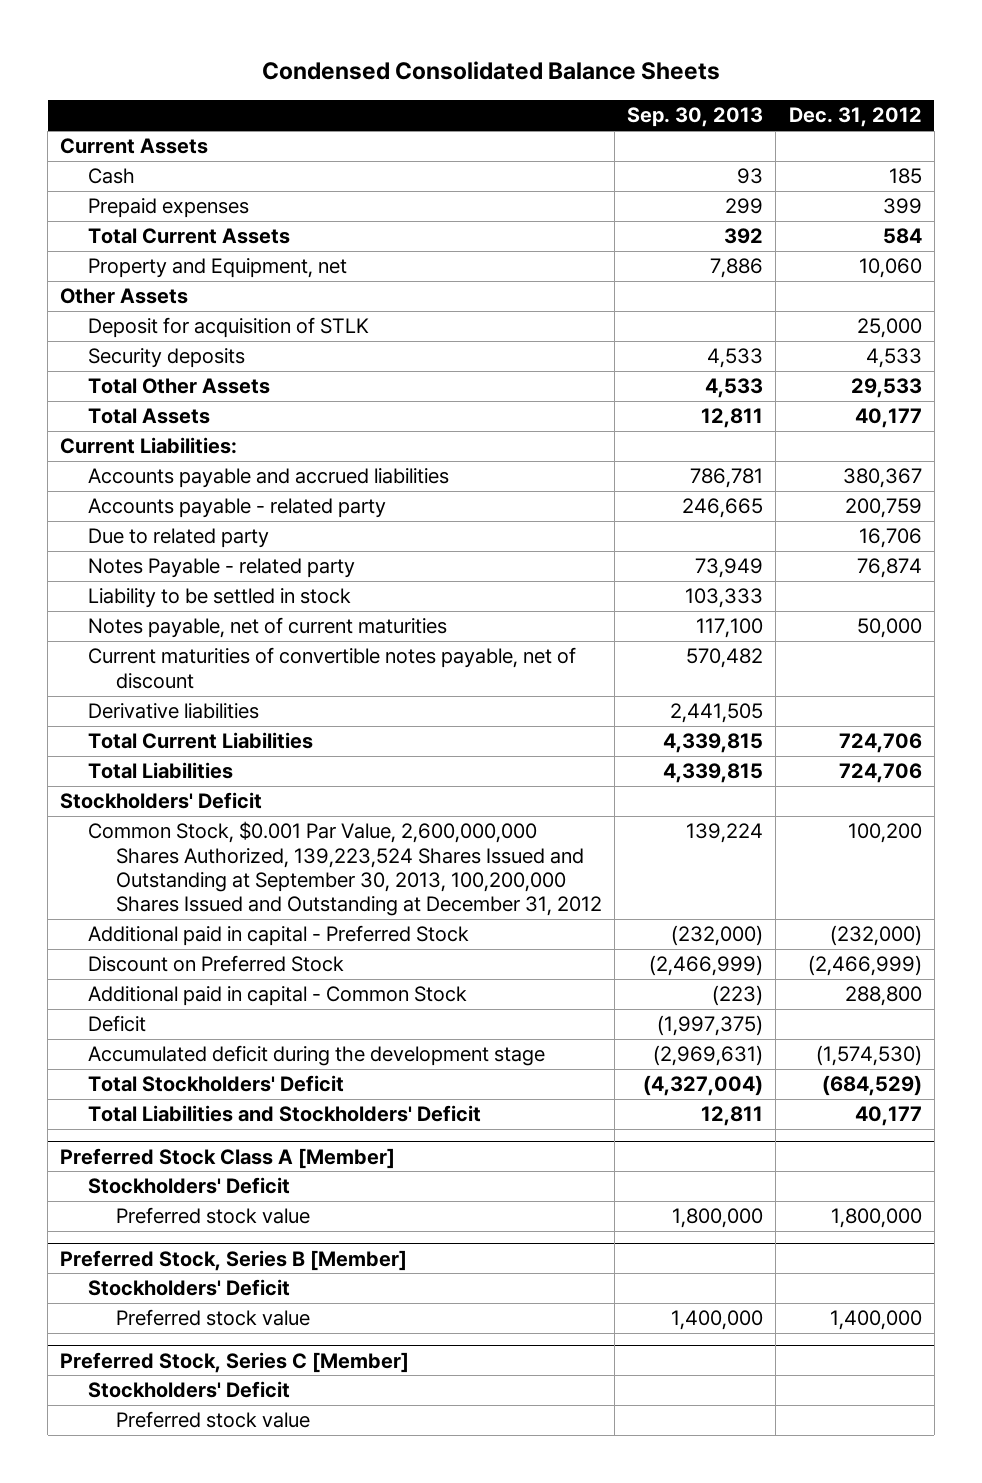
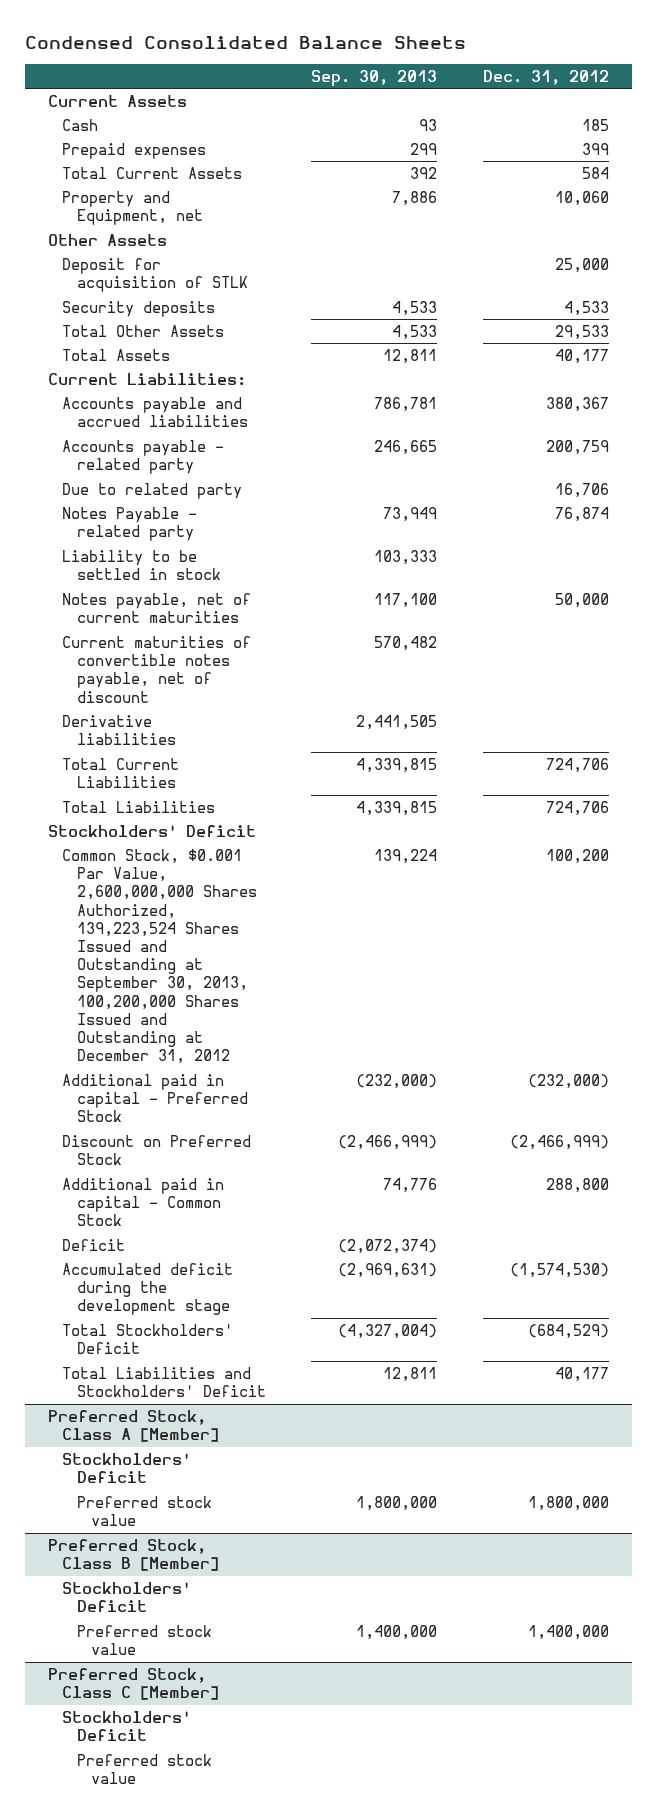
- Additional paid in capital - Common Stock | (223) | 288,800
- Deficit | (1,997,375) |
+ Additional paid in capital - Common Stock | 74,776 | 288,800
+ Deficit | (2,072,374) |
- Preferred Stock Class A [Member]
+ Preferred Stock, Class A [Member]
- Preferred Stock, Series B [Member]
+ Preferred Stock, Class B [Member]
- Preferred Stock, Series C [Member]
+ Preferred Stock, Class C [Member]

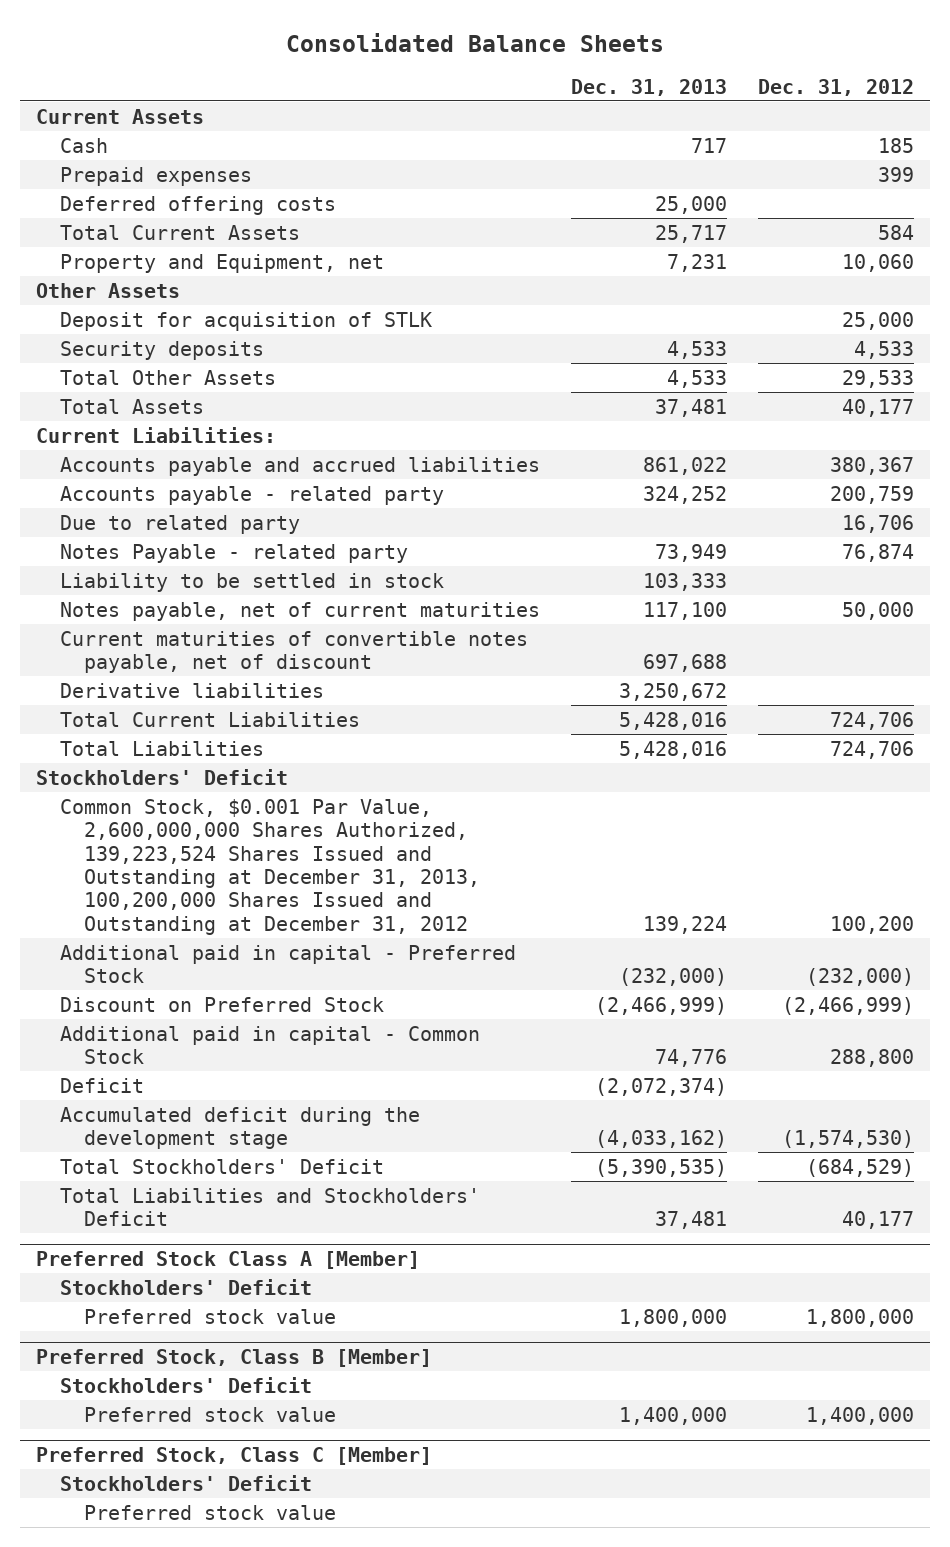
- Condensed Consolidated Balance Sheets
+ Consolidated Balance Sheets
- | Sep. 30, 2013 | Dec. 31, 2012
+ | Dec. 31, 2013 | Dec. 31, 2012
+ Deferred offering costs | 25,000 |
- Common Stock, $0.001 Par Value, 2,600,000,000 Shares Authorized, 139,223,524 Shares Issued and Outstanding at September 30, 2013, 100,200,000 Shares Issued and Outstanding at December 31, 2012 | 139,224 | 100,200
+ Common Stock, $0.001 Par Value, 2,600,000,000 Shares Authorized, 139,223,524 Shares Issued and Outstanding at December 31, 2013, 100,200,000 Shares Issued and Outstanding at December 31, 2012 | 139,224 | 100,200
- Preferred Stock, Class A [Member]
+ Preferred Stock Class A [Member]

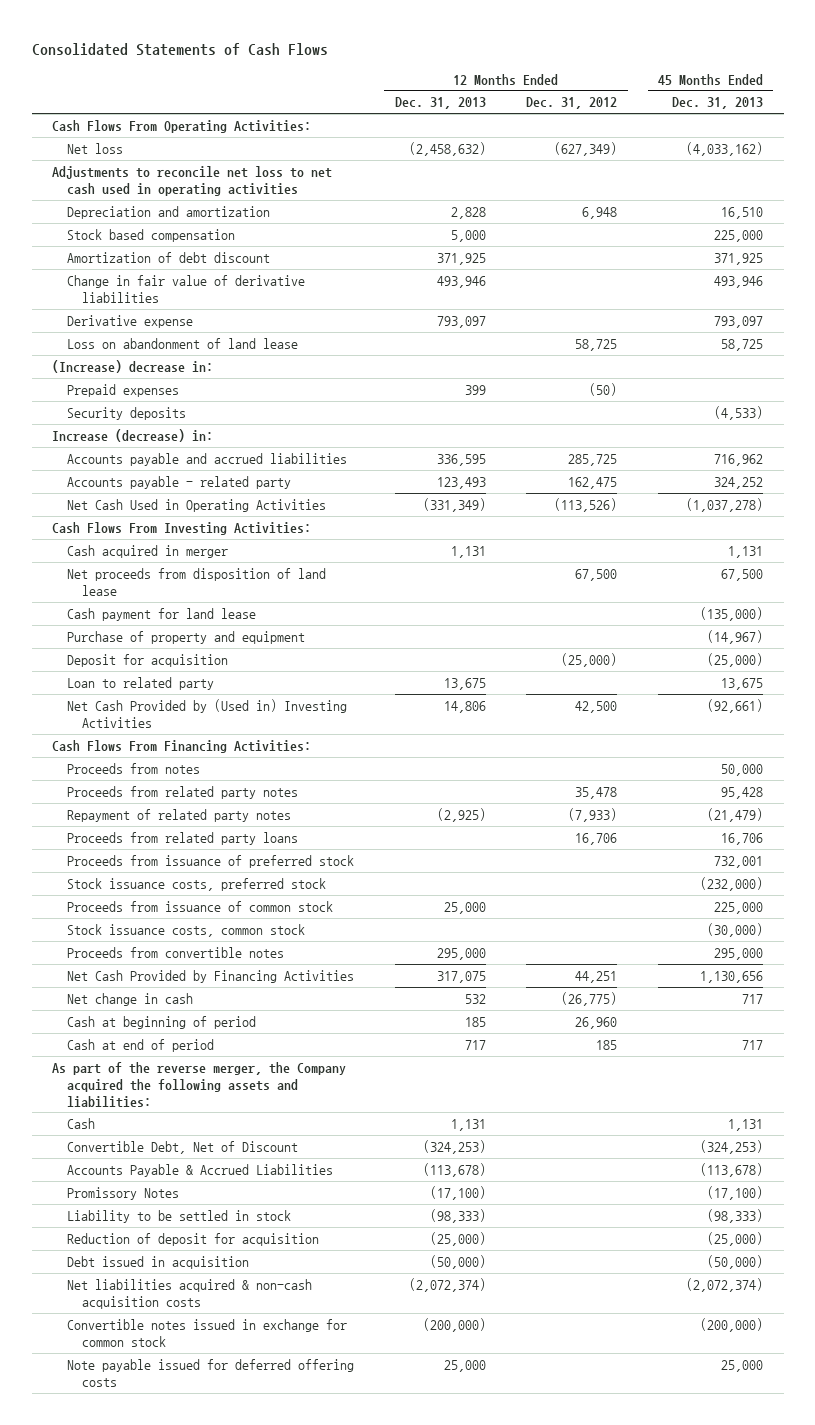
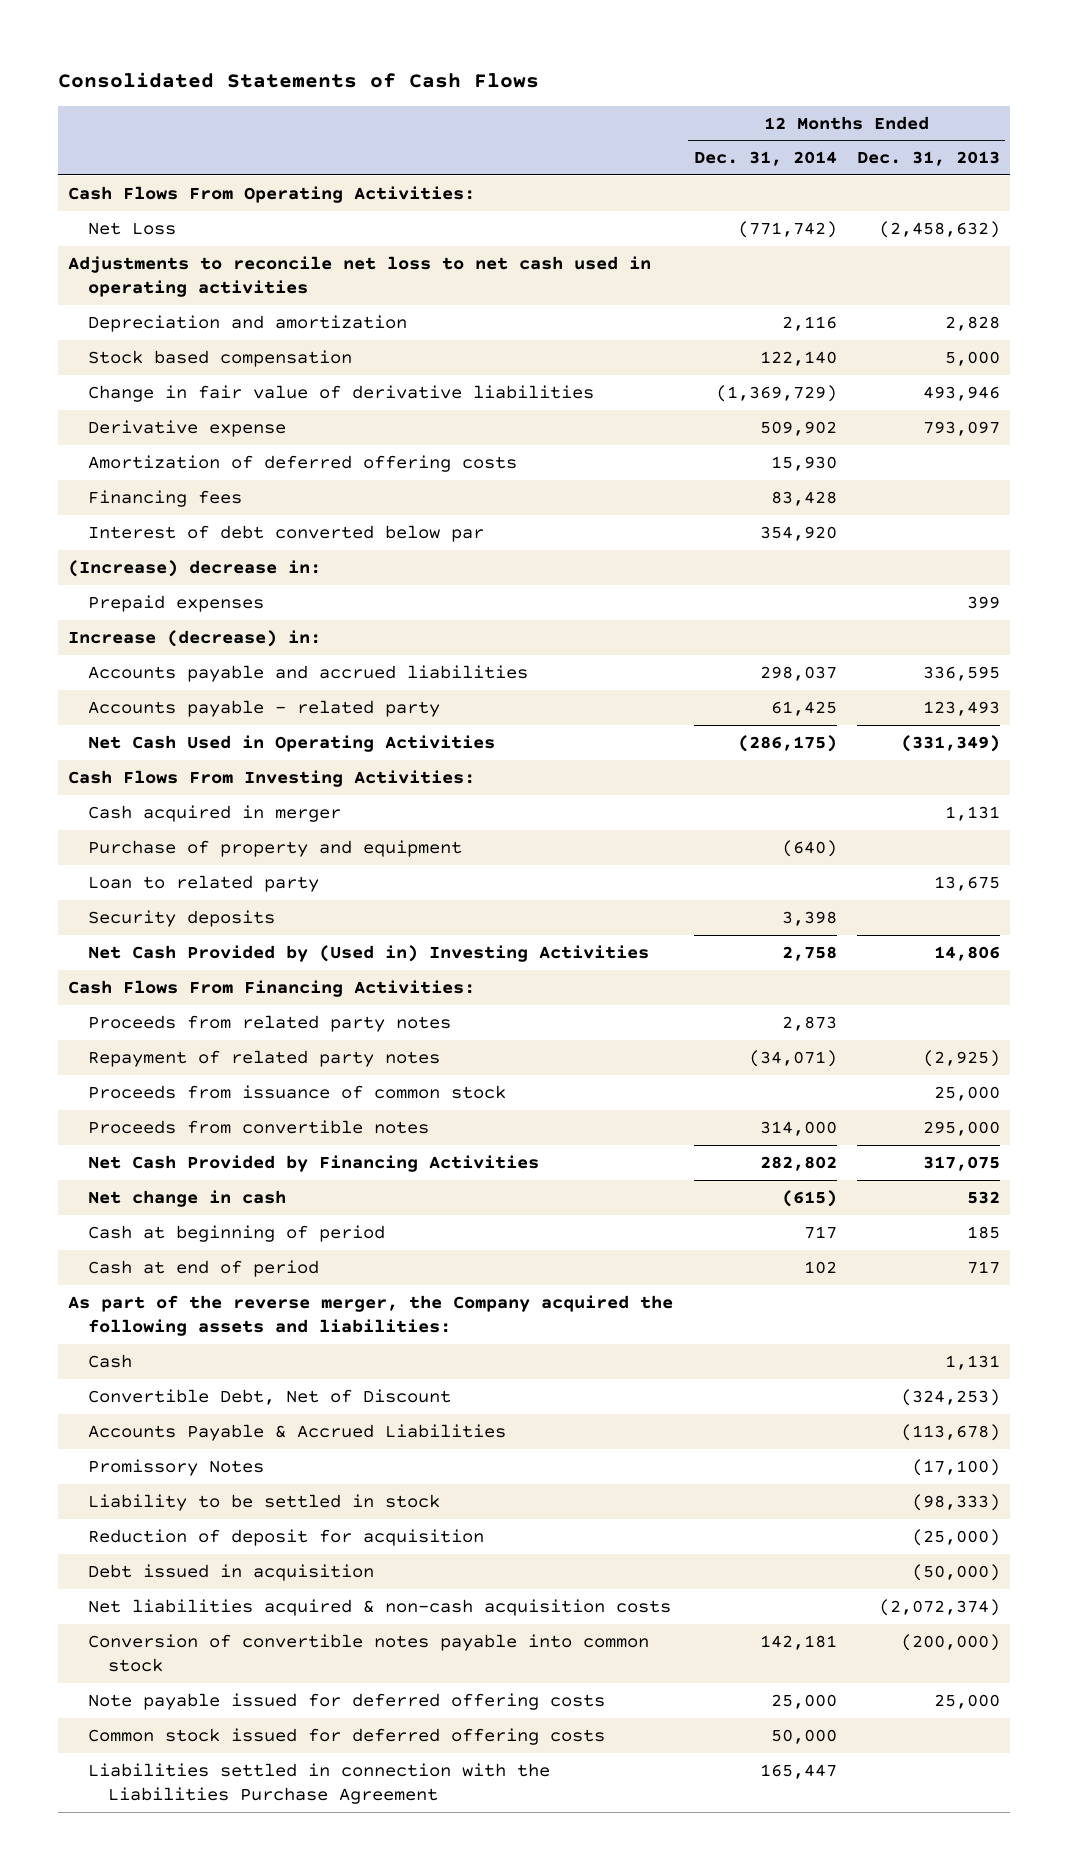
- | 12 Months Ended Dec. 31, 2013 | 12 Months Ended Dec. 31, 2012 | 45 Months Ended Dec. 31, 2013
+ | 12 Months Ended Dec. 31, 2014 | 12 Months Ended Dec. 31, 2013
- Net loss | (2,458,632) | (627,349) | (4,033,162)
+ Net Loss | (771,742) | (2,458,632)
- Amortization of debt discount | 371,925 | | 371,925
- Loss on abandonment of land lease | | 58,725 | 58,725
+ Amortization of deferred offering costs | 15,930 |
+ Financing fees | 83,428 |
+ Interest of debt converted below par | 354,920 |
- Net proceeds from disposition of land lease | | 67,500 | 67,500
- Cash payment for land lease | | | (135,000)
- Deposit for acquisition | | (25,000) | (25,000)
moved down: Security deposits | 3,398 |
- Proceeds from notes | | | 50,000
- Proceeds from related party loans | | 16,706 | 16,706
- Proceeds from issuance of preferred stock | | | 732,001
- Stock issuance costs, preferred stock | | | (232,000)
- Stock issuance costs, common stock | | | (30,000)
- Convertible notes issued in exchange for common stock | (200,000) | | (200,000)
+ Conversion of convertible notes payable into common stock | 142,181 | (200,000)
+ Common stock issued for deferred offering costs | 50,000 |
+ Liabilities settled in connection with the Liabilities Purchase Agreement | 165,447 |

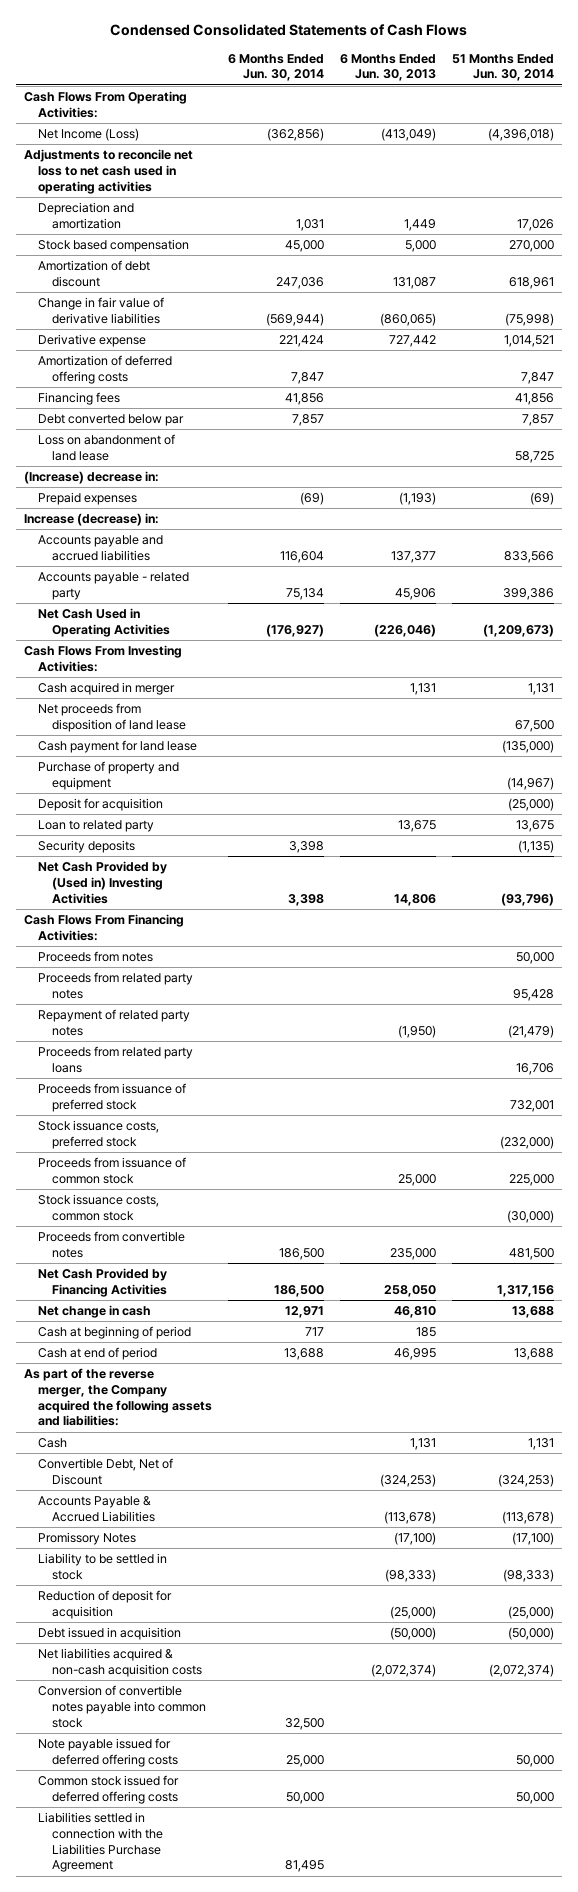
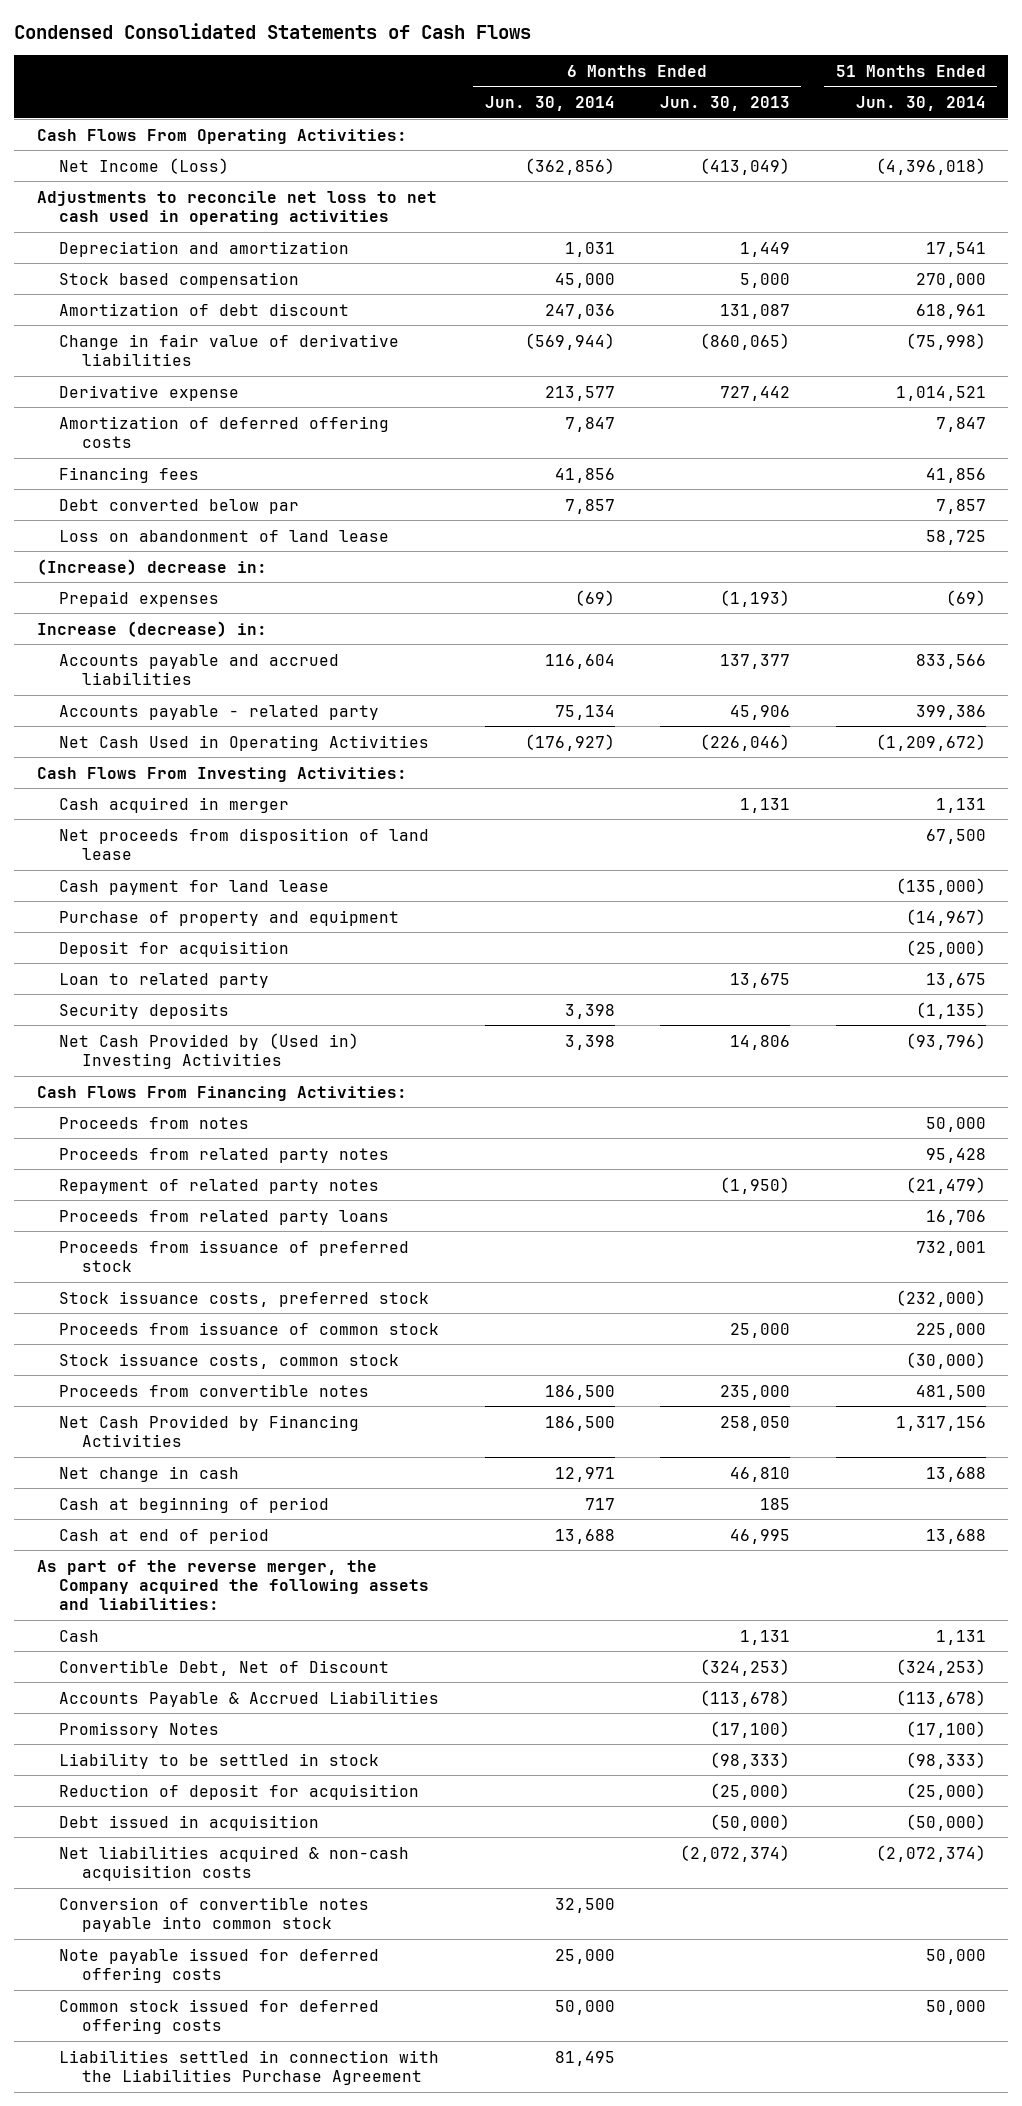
- Depreciation and amortization | 1,031 | 1,449 | 17,026
+ Depreciation and amortization | 1,031 | 1,449 | 17,541
- Derivative expense | 221,424 | 727,442 | 1,014,521
+ Derivative expense | 213,577 | 727,442 | 1,014,521
- Net Cash Used in Operating Activities | (176,927) | (226,046) | (1,209,673)
+ Net Cash Used in Operating Activities | (176,927) | (226,046) | (1,209,672)

